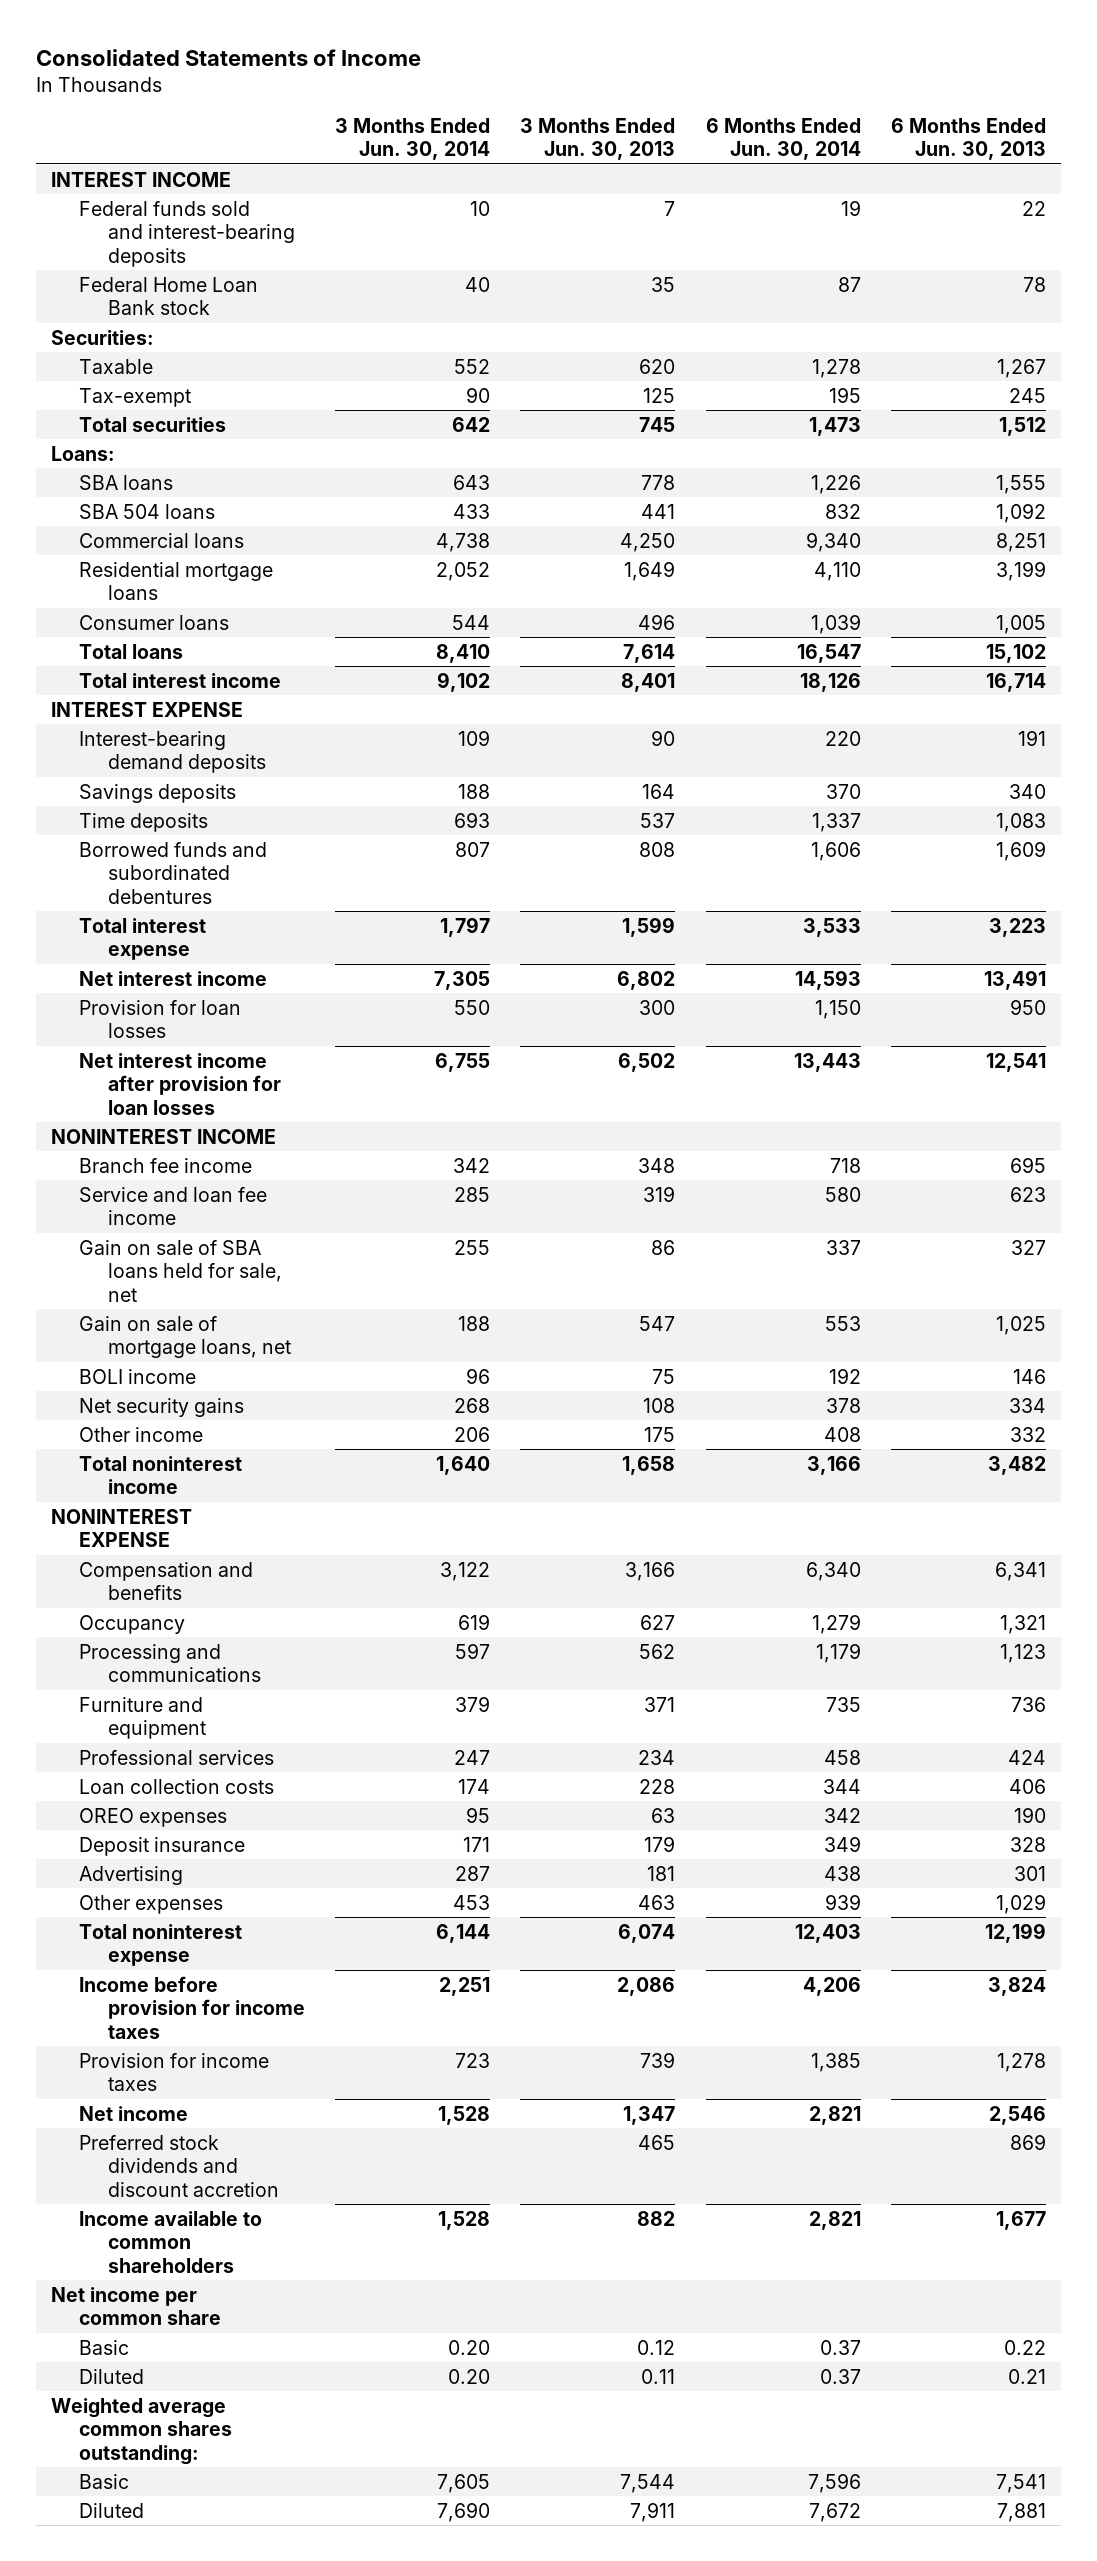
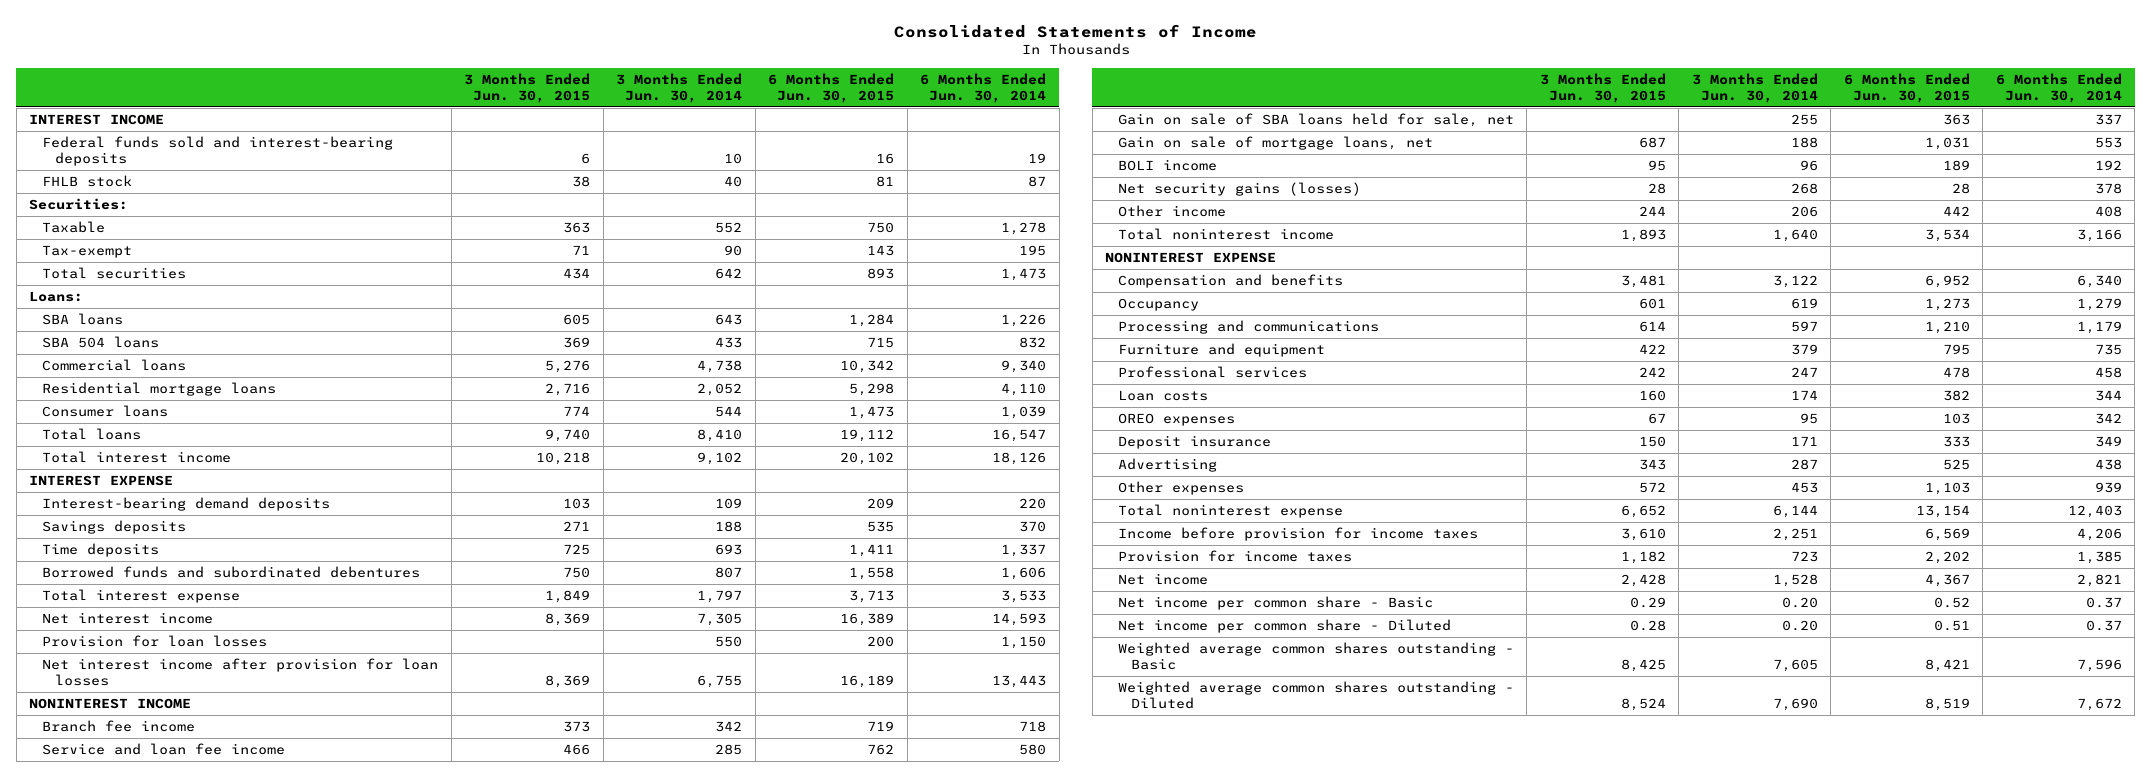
- | 3 Months Ended Jun. 30, 2014 | 3 Months Ended Jun. 30, 2013 | 6 Months Ended Jun. 30, 2014 | 6 Months Ended Jun. 30, 2013
+ | 3 Months Ended Jun. 30, 2015 | 3 Months Ended Jun. 30, 2014 | 6 Months Ended Jun. 30, 2015 | 6 Months Ended Jun. 30, 2014
- Federal Home Loan Bank stock | 40 | 35 | 87 | 78
+ FHLB stock | 38 | 40 | 81 | 87
- Net security gains | 268 | 108 | 378 | 334
+ Net security gains (losses) | 28 | 268 | 28 | 378
- Loan collection costs | 174 | 228 | 344 | 406
+ Loan costs | 160 | 174 | 382 | 344
- Preferred stock dividends and discount accretion | | 465 | | 869
- Income available to common shareholders | 1,528 | 882 | 2,821 | 1,677
- Net income per common share
- Basic | 0.20 | 0.12 | 0.37 | 0.22
- Diluted | 0.20 | 0.11 | 0.37 | 0.21
- Weighted average common shares outstanding:
- Basic | 7,605 | 7,544 | 7,596 | 7,541
- Diluted | 7,690 | 7,911 | 7,672 | 7,881
+ Net income per common share - Basic | 0.29 | 0.20 | 0.52 | 0.37
+ Net income per common share - Diluted | 0.28 | 0.20 | 0.51 | 0.37
+ Weighted average common shares outstanding - Basic | 8,425 | 7,605 | 8,421 | 7,596
+ Weighted average common shares outstanding - Diluted | 8,524 | 7,690 | 8,519 | 7,672

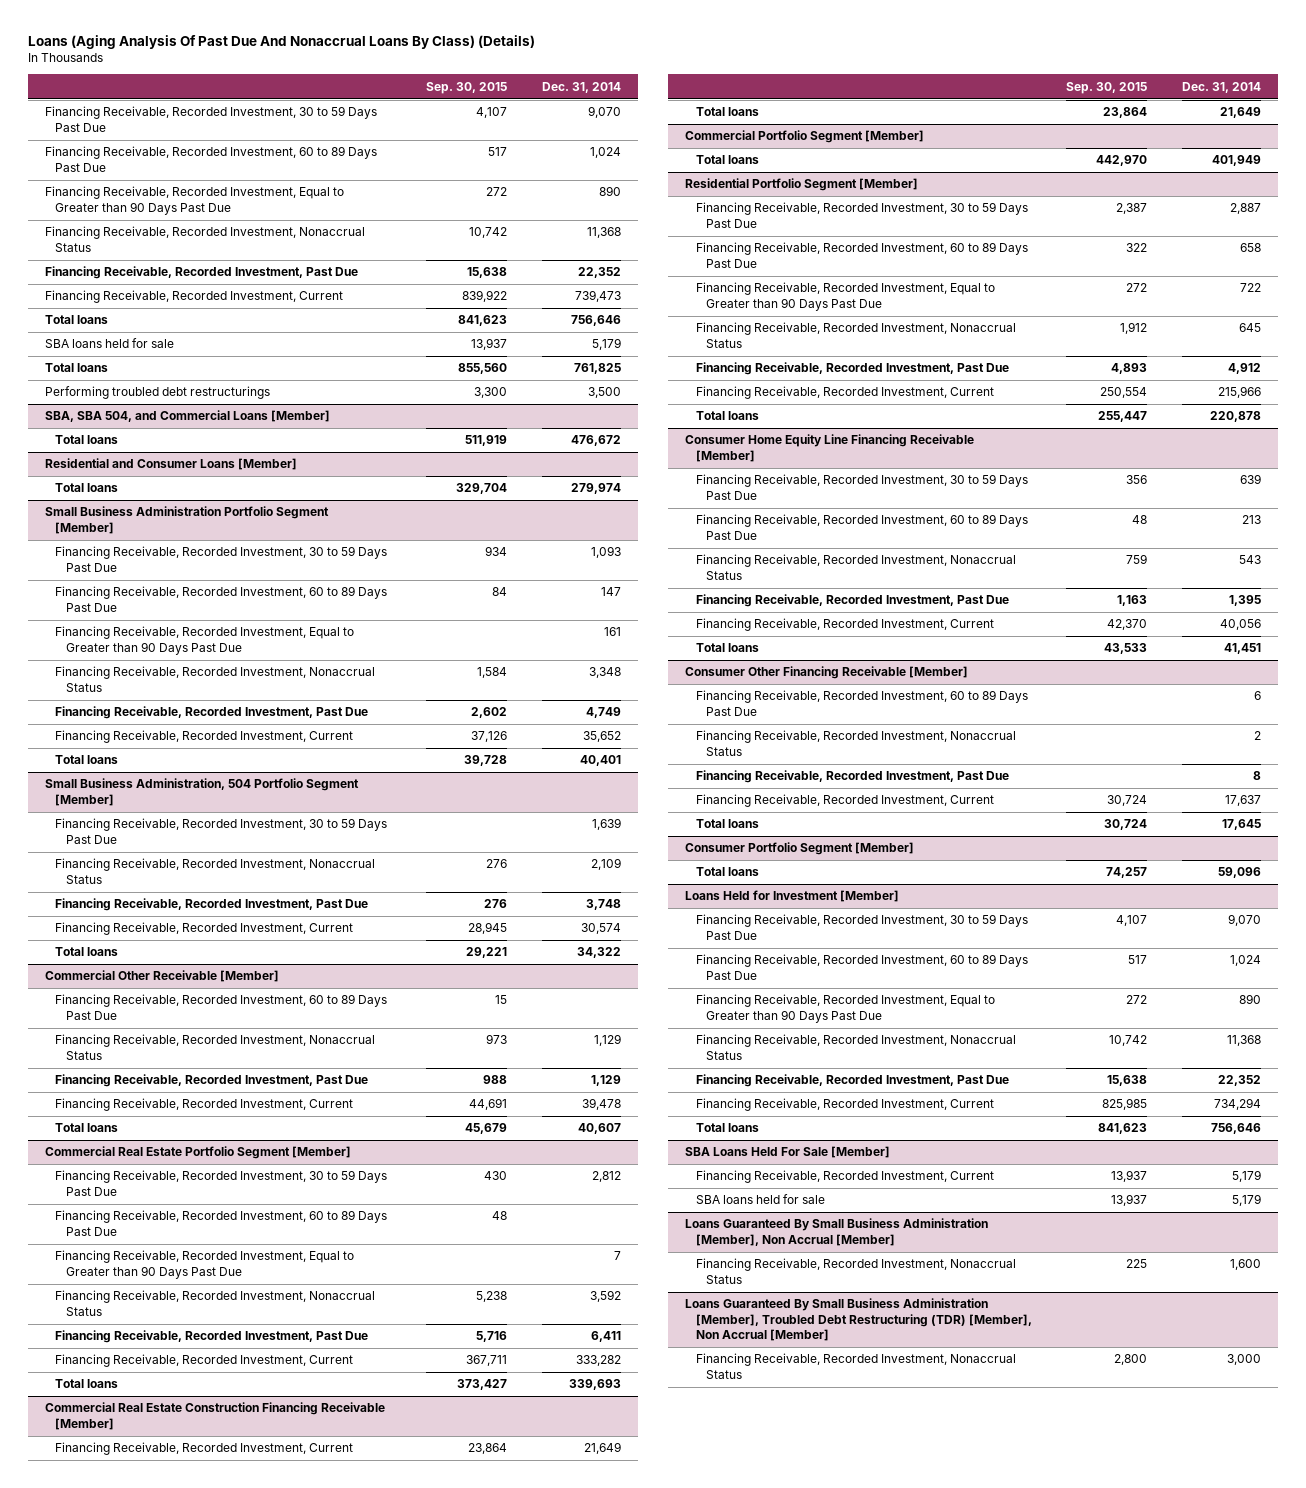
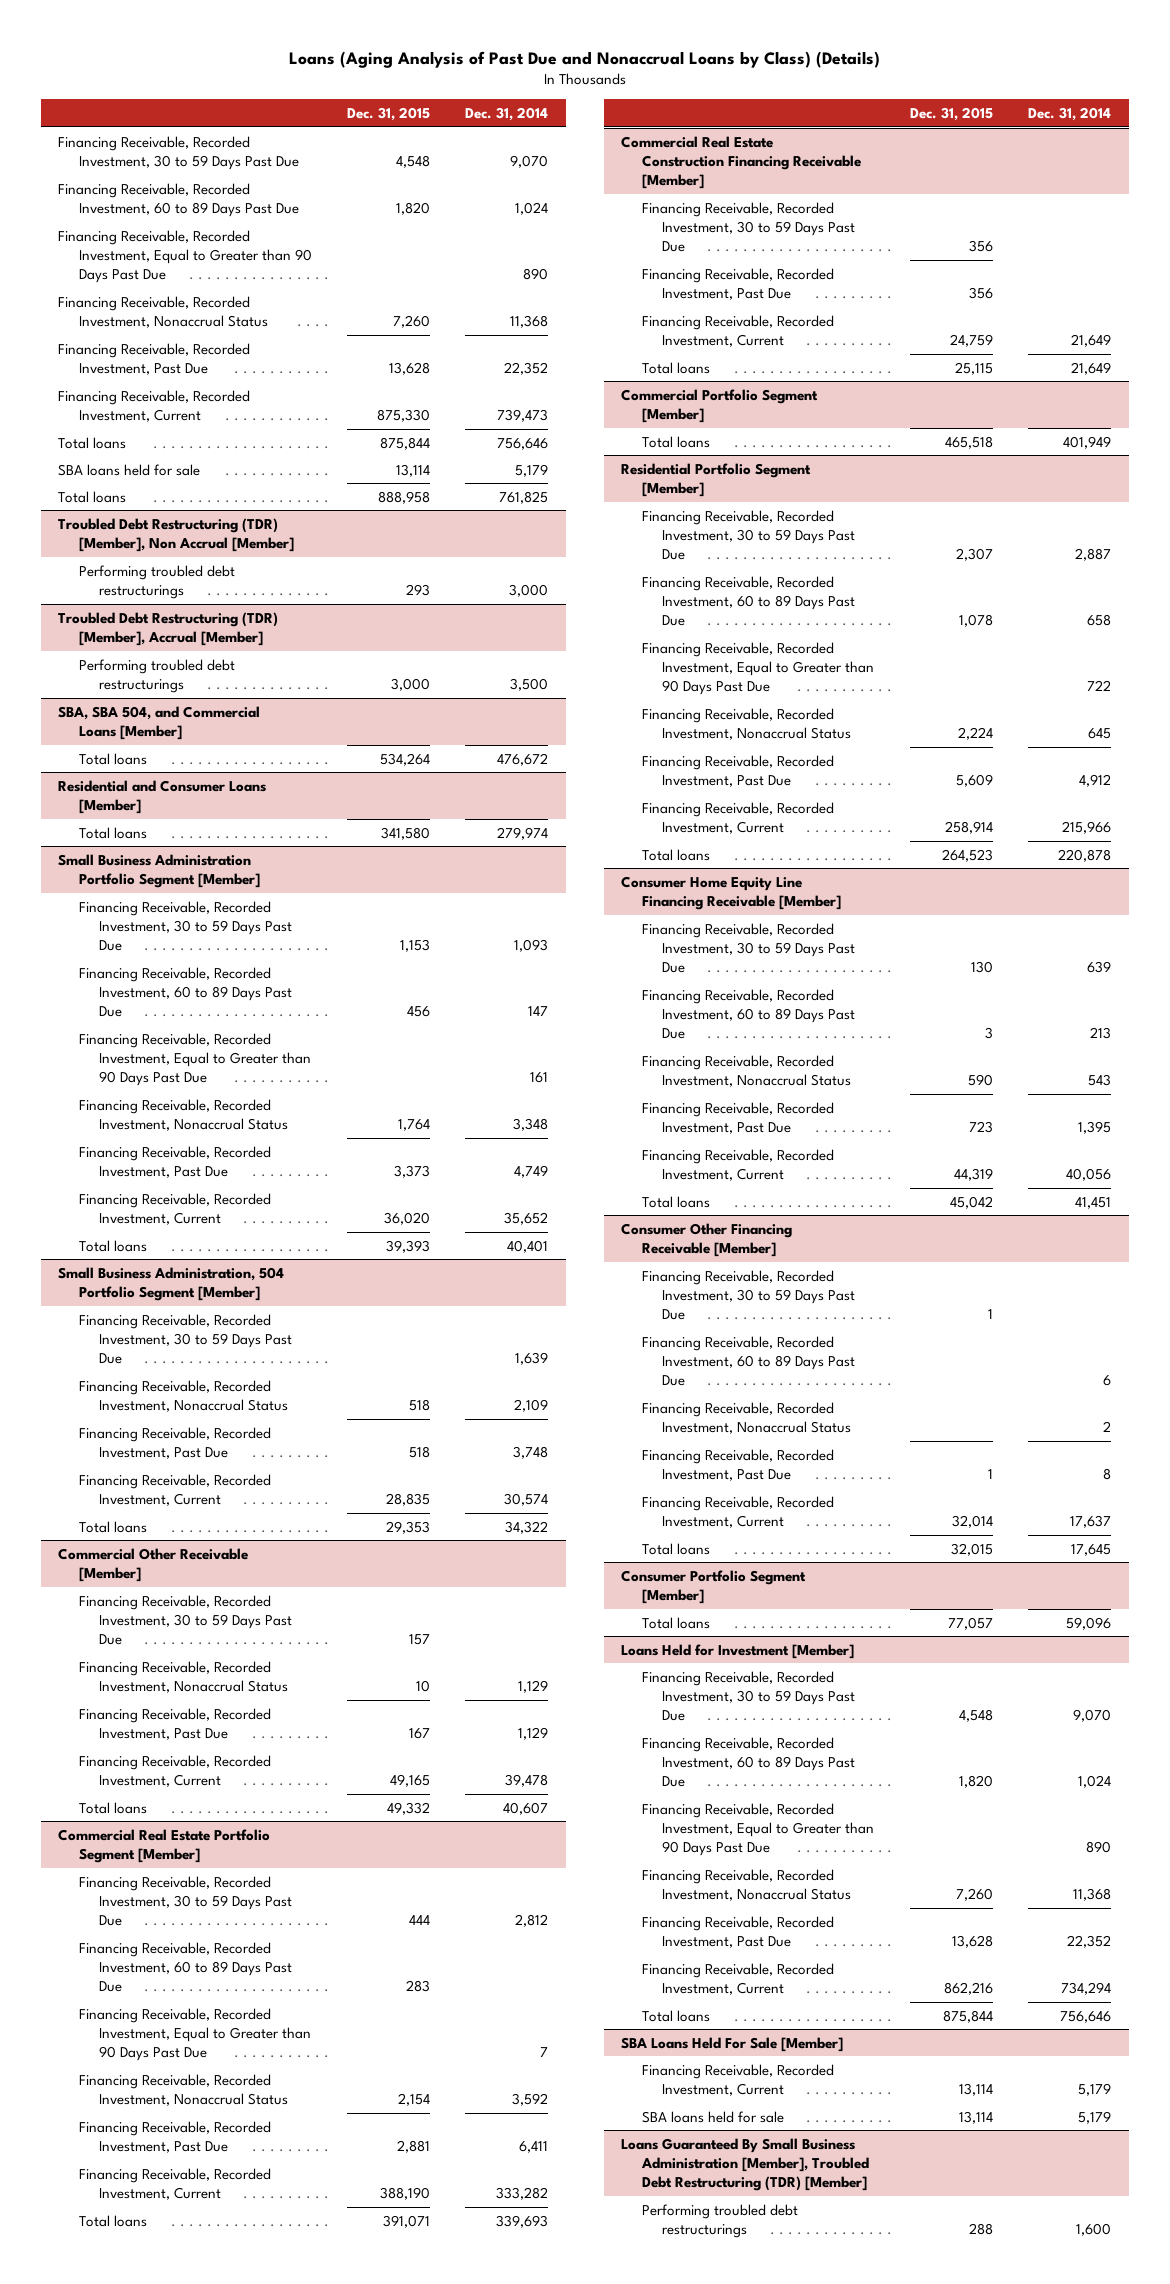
- Loans (Aging Analysis Of Past Due And Nonaccrual Loans By Class) (Details)
+ Loans (Aging Analysis of Past Due and Nonaccrual Loans by Class) (Details)
- | Sep. 30, 2015 | Dec. 31, 2014
+ | Dec. 31, 2015 | Dec. 31, 2014
+ Troubled Debt Restructuring (TDR) [Member], Non Accrual [Member]
+ Performing troubled debt restructurings | 293 | 3,000
+ Troubled Debt Restructuring (TDR) [Member], Accrual [Member]
@ Commercial Other Receivable [Member]
- Financing Receivable, Recorded Investment, 60 to 89 Days Past Due | 15 |
+ Financing Receivable, Recorded Investment, 30 to 59 Days Past Due | 157 |
@ Commercial Real Estate Construction Financing Receivable [Member]
+ Financing Receivable, Recorded Investment, 30 to 59 Days Past Due | 356 |
+ Financing Receivable, Recorded Investment, Past Due | 356 |
@ Consumer Other Financing Receivable [Member]
+ Financing Receivable, Recorded Investment, 30 to 59 Days Past Due | 1 |
- Loans Guaranteed By Small Business Administration [Member], Non Accrual [Member]
- Financing Receivable, Recorded Investment, Nonaccrual Status | 225 | 1,600
- Loans Guaranteed By Small Business Administration [Member], Troubled Debt Restructuring (TDR) [Member], Non Accrual [Member]
- Financing Receivable, Recorded Investment, Nonaccrual Status | 2,800 | 3,000
+ Loans Guaranteed By Small Business Administration [Member], Troubled Debt Restructuring (TDR) [Member]
+ Performing troubled debt restructurings | 288 | 1,600

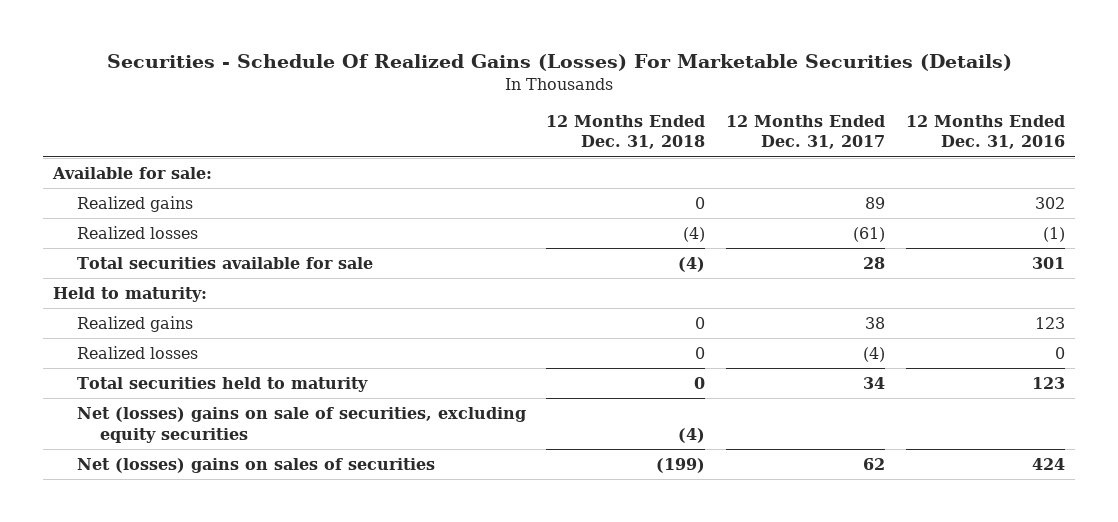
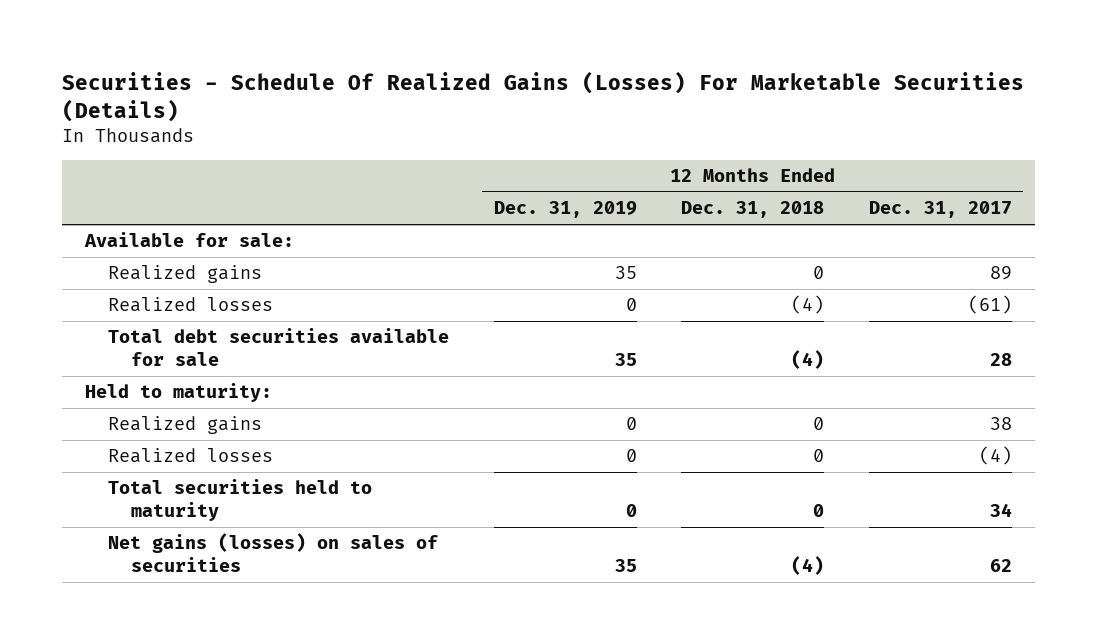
- | 12 Months Ended Dec. 31, 2018 | 12 Months Ended Dec. 31, 2017 | 12 Months Ended Dec. 31, 2016
+ | 12 Months Ended Dec. 31, 2019 | 12 Months Ended Dec. 31, 2018 | 12 Months Ended Dec. 31, 2017
- Total securities available for sale | (4) | 28 | 301
+ Total debt securities available for sale | 35 | (4) | 28
- Net (losses) gains on sale of securities, excluding equity securities | (4) | |
- Net (losses) gains on sales of securities | (199) | 62 | 424
+ Net gains (losses) on sales of securities | 35 | (4) | 62

